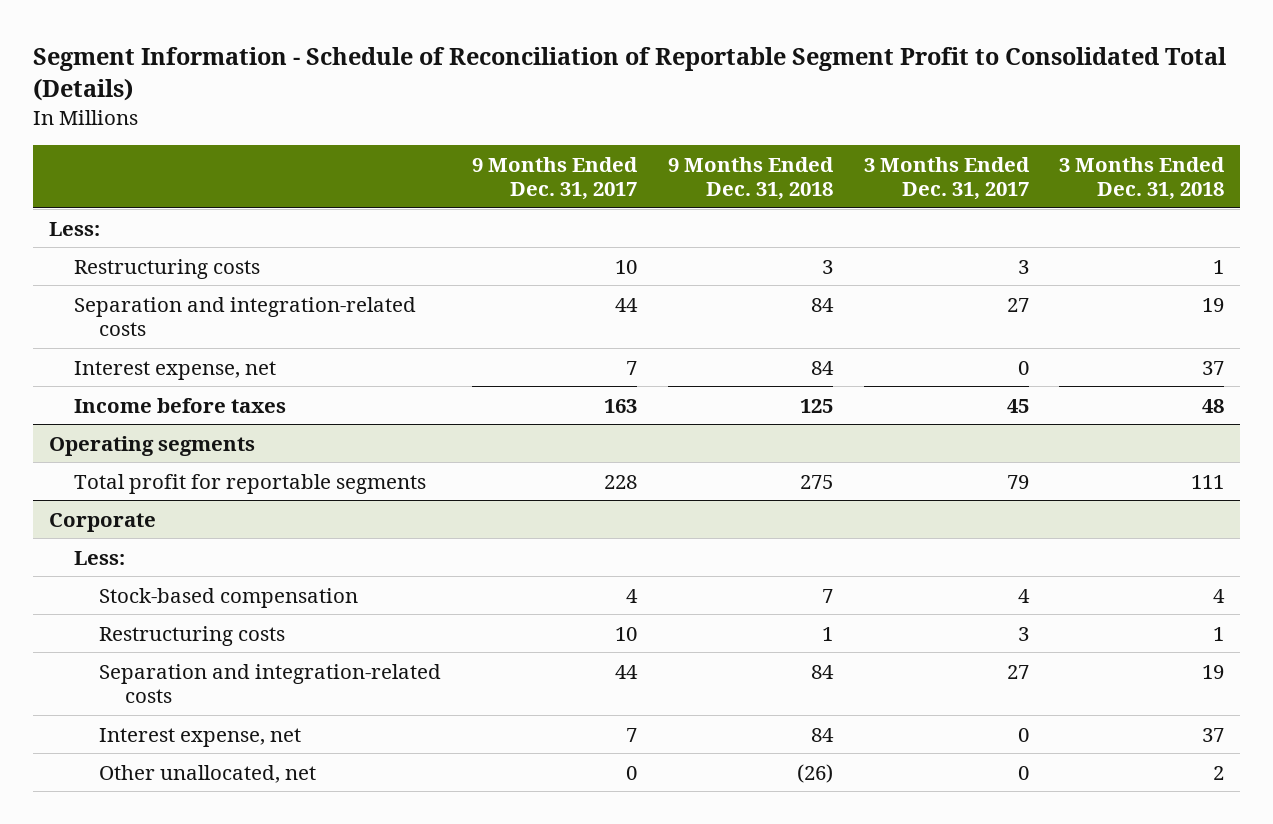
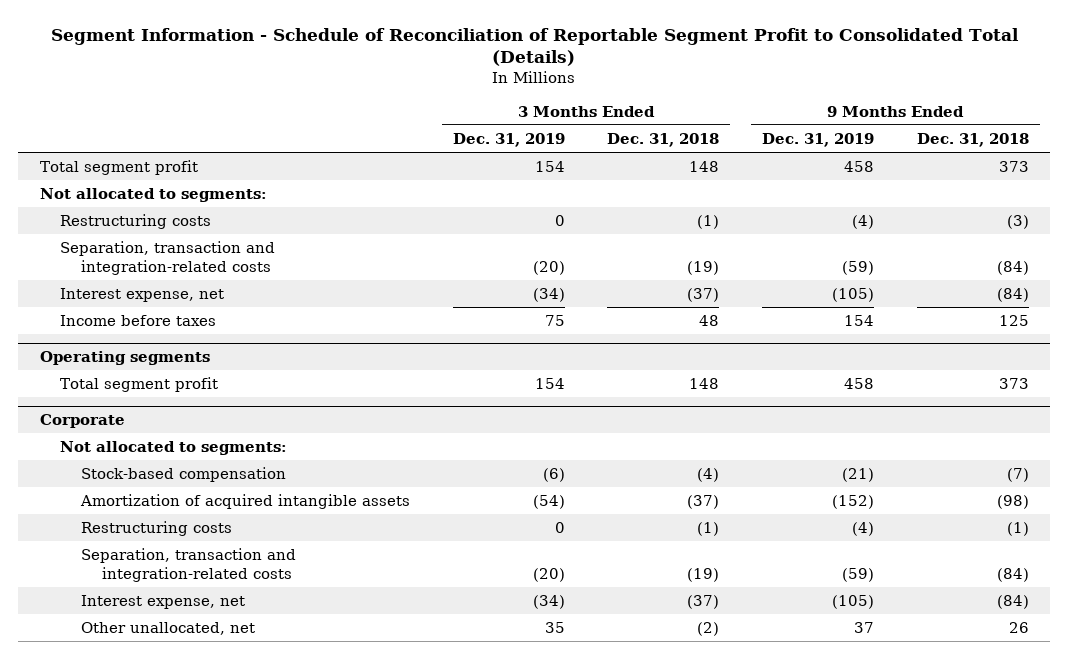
- | 9 Months Ended Dec. 31, 2017 | 9 Months Ended Dec. 31, 2018 | 3 Months Ended Dec. 31, 2017 | 3 Months Ended Dec. 31, 2018
+ | 3 Months Ended Dec. 31, 2019 | 3 Months Ended Dec. 31, 2018 | 9 Months Ended Dec. 31, 2019 | 9 Months Ended Dec. 31, 2018
- Less:
- Restructuring costs | 10 | 3 | 3 | 1
- Separation and integration-related costs | 44 | 84 | 27 | 19
- Interest expense, net | 7 | 84 | 0 | 37
+ Total segment profit | 154 | 148 | 458 | 373
+ Not allocated to segments:
+ Restructuring costs | 0 | (1) | (4) | (3)
+ Separation, transaction and integration-related costs | (20) | (19) | (59) | (84)
+ Interest expense, net | (34) | (37) | (105) | (84)
@ Operating segments
- Total profit for reportable segments | 228 | 275 | 79 | 111
+ Total segment profit | 154 | 148 | 458 | 373
@ Corporate
- Less:
- Stock-based compensation | 4 | 7 | 4 | 4
- Restructuring costs | 10 | 1 | 3 | 1
- Separation and integration-related costs | 44 | 84 | 27 | 19
- Interest expense, net | 7 | 84 | 0 | 37
- Other unallocated, net | 0 | (26) | 0 | 2
+ Not allocated to segments:
+ Stock-based compensation | (6) | (4) | (21) | (7)
+ Amortization of acquired intangible assets | (54) | (37) | (152) | (98)
+ Restructuring costs | 0 | (1) | (4) | (1)
+ Separation, transaction and integration-related costs | (20) | (19) | (59) | (84)
+ Interest expense, net | (34) | (37) | (105) | (84)
+ Other unallocated, net | 35 | (2) | 37 | 26

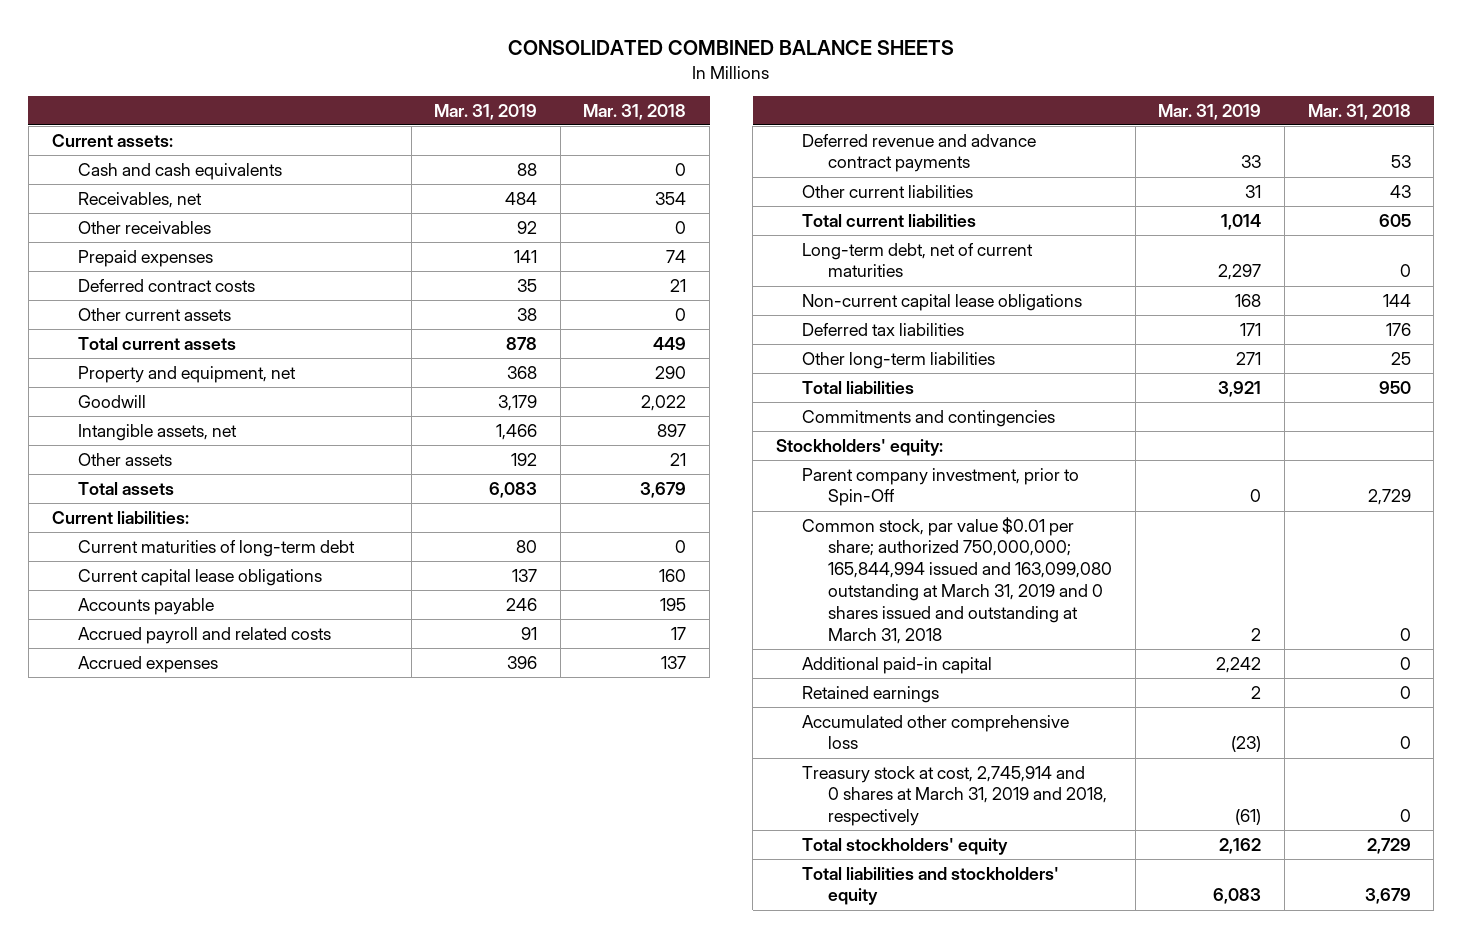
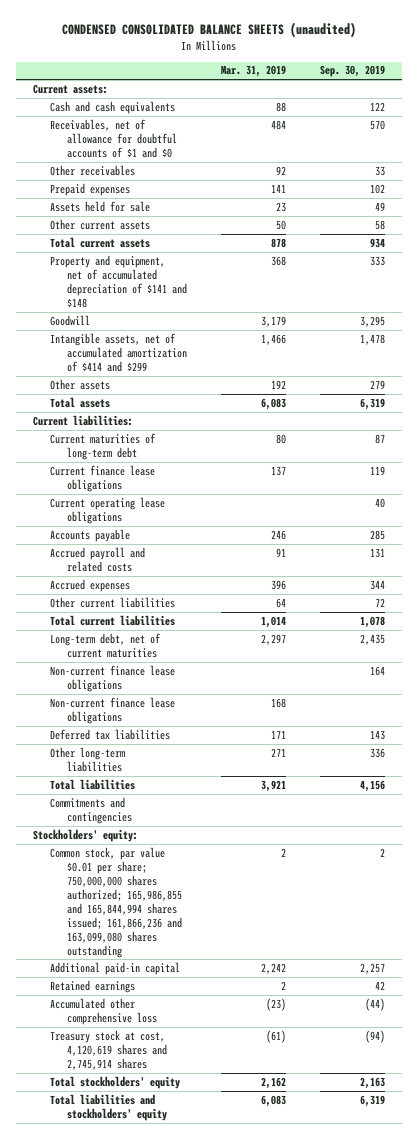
- CONSOLIDATED COMBINED BALANCE SHEETS
+ CONDENSED CONSOLIDATED BALANCE SHEETS (unaudited)
- | Mar. 31, 2019 | Mar. 31, 2018
+ | Mar. 31, 2019 | Sep. 30, 2019
- Receivables, net | 484 | 354
+ Receivables, net of allowance for doubtful accounts of $1 and $0 | 484 | 570
- Deferred contract costs | 35 | 21
- Other current assets | 38 | 0
+ Assets held for sale | 23 | 49
+ Other current assets | 50 | 58
- Property and equipment, net | 368 | 290
+ Property and equipment, net of accumulated depreciation of $141 and $148 | 368 | 333
- Intangible assets, net | 1,466 | 897
+ Intangible assets, net of accumulated amortization of $414 and $299 | 1,466 | 1,478
- Current capital lease obligations | 137 | 160
+ Current finance lease obligations | 137 | 119
+ Current operating lease obligations | | 40
- Deferred revenue and advance contract payments | 33 | 53
- Other current liabilities | 31 | 43
+ Other current liabilities | 64 | 72
- Non-current capital lease obligations | 168 | 144
+ Non-current finance lease obligations | | 164
+ Non-current finance lease obligations | 168 |
- Parent company investment, prior to Spin-Off | 0 | 2,729
- Common stock, par value $0.01 per share; authorized 750,000,000; 165,844,994 issued and 163,099,080 outstanding at March 31, 2019 and 0 shares issued and outstanding at March 31, 2018 | 2 | 0
+ Common stock, par value $0.01 per share; 750,000,000 shares authorized; 165,986,855 and 165,844,994 shares issued; 161,866,236 and 163,099,080 shares outstanding | 2 | 2
- Treasury stock at cost, 2,745,914 and 0 shares at March 31, 2019 and 2018, respectively | (61) | 0
+ Treasury stock at cost, 4,120,619 shares and 2,745,914 shares | (61) | (94)

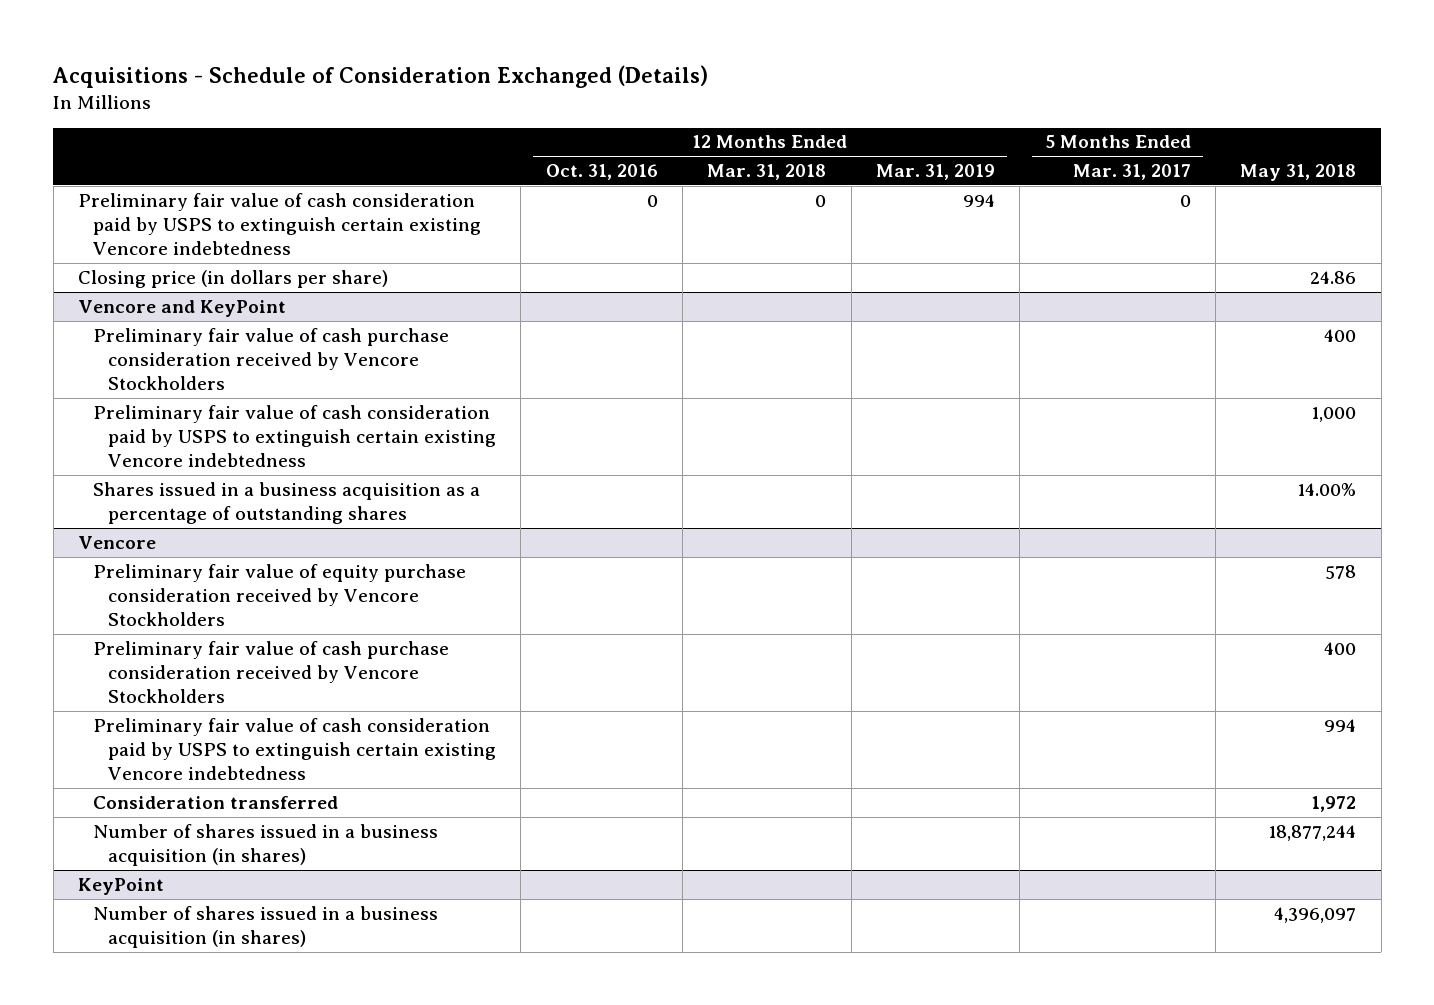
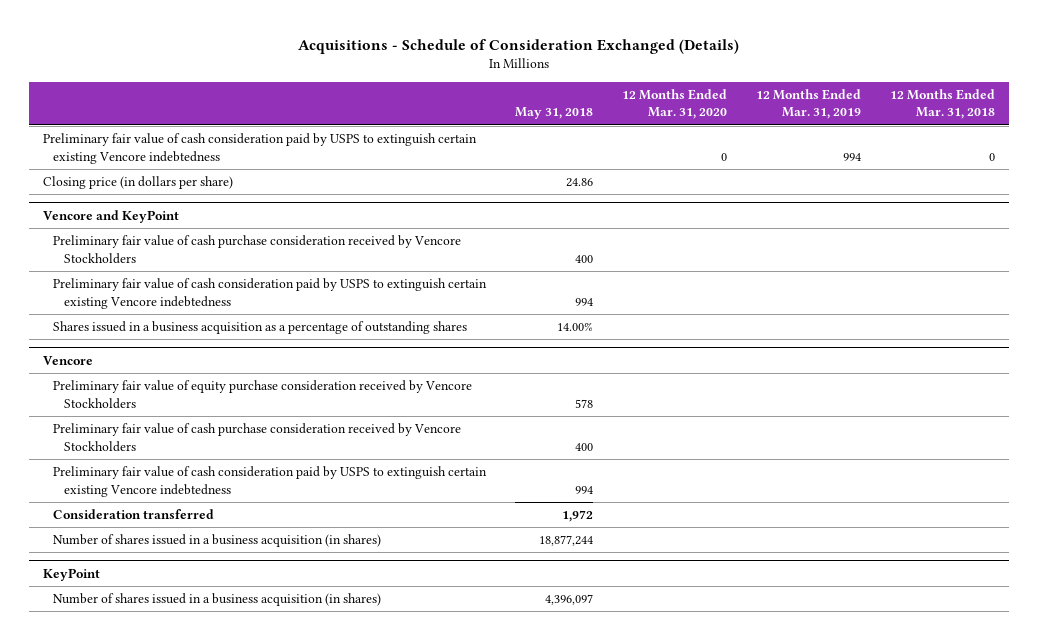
- | 12 Months Ended Oct. 31, 2016 | 12 Months Ended Mar. 31, 2018 | 12 Months Ended Mar. 31, 2019 | 5 Months Ended Mar. 31, 2017 | May 31, 2018
+ | May 31, 2018 | 12 Months Ended Mar. 31, 2020 | 12 Months Ended Mar. 31, 2019 | 12 Months Ended Mar. 31, 2018
@ Vencore and KeyPoint
- Preliminary fair value of cash consideration paid by USPS to extinguish certain existing Vencore indebtedness | | | | | 1,000
+ Preliminary fair value of cash consideration paid by USPS to extinguish certain existing Vencore indebtedness | 994 | | |

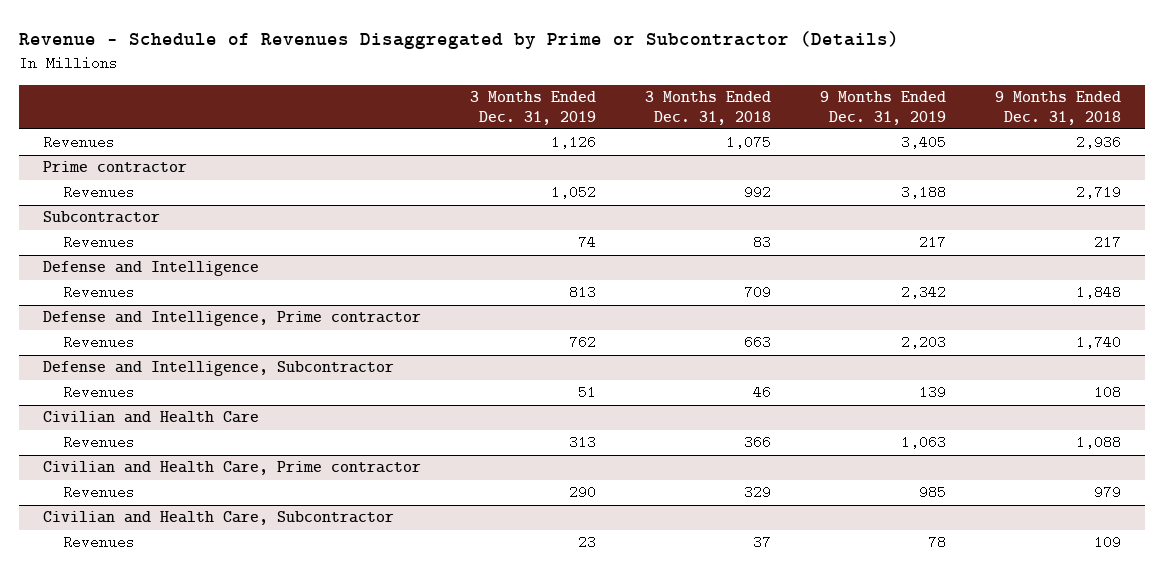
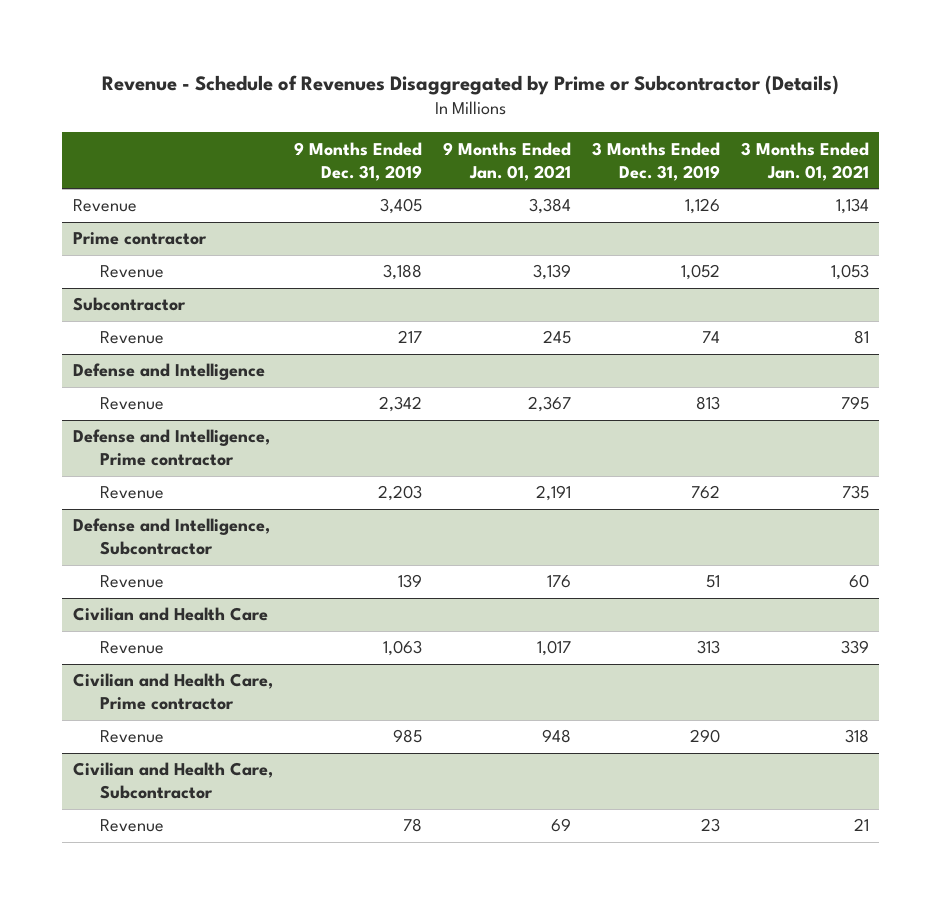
- | 3 Months Ended Dec. 31, 2019 | 3 Months Ended Dec. 31, 2018 | 9 Months Ended Dec. 31, 2019 | 9 Months Ended Dec. 31, 2018
+ | 9 Months Ended Dec. 31, 2019 | 9 Months Ended Jan. 01, 2021 | 3 Months Ended Dec. 31, 2019 | 3 Months Ended Jan. 01, 2021
- Revenues | 1,126 | 1,075 | 3,405 | 2,936
+ Revenue | 3,405 | 3,384 | 1,126 | 1,134
@ Prime contractor
- Revenues | 1,052 | 992 | 3,188 | 2,719
+ Revenue | 3,188 | 3,139 | 1,052 | 1,053
@ Subcontractor
- Revenues | 74 | 83 | 217 | 217
+ Revenue | 217 | 245 | 74 | 81
@ Defense and Intelligence
- Revenues | 813 | 709 | 2,342 | 1,848
+ Revenue | 2,342 | 2,367 | 813 | 795
@ Defense and Intelligence, Prime contractor
- Revenues | 762 | 663 | 2,203 | 1,740
+ Revenue | 2,203 | 2,191 | 762 | 735
@ Defense and Intelligence, Subcontractor
- Revenues | 51 | 46 | 139 | 108
+ Revenue | 139 | 176 | 51 | 60
@ Civilian and Health Care
- Revenues | 313 | 366 | 1,063 | 1,088
+ Revenue | 1,063 | 1,017 | 313 | 339
@ Civilian and Health Care, Prime contractor
- Revenues | 290 | 329 | 985 | 979
+ Revenue | 985 | 948 | 290 | 318
@ Civilian and Health Care, Subcontractor
- Revenues | 23 | 37 | 78 | 109
+ Revenue | 78 | 69 | 23 | 21

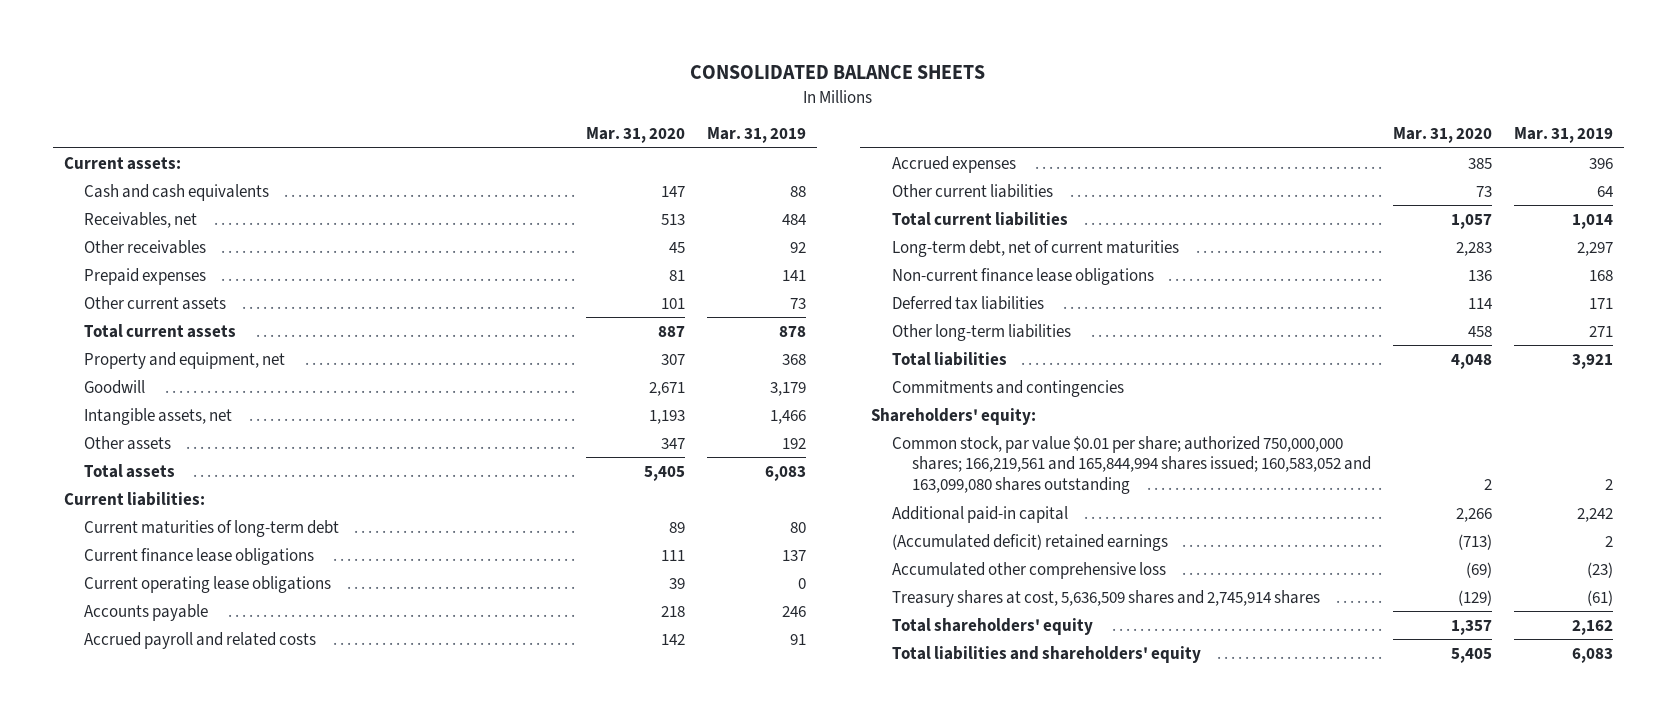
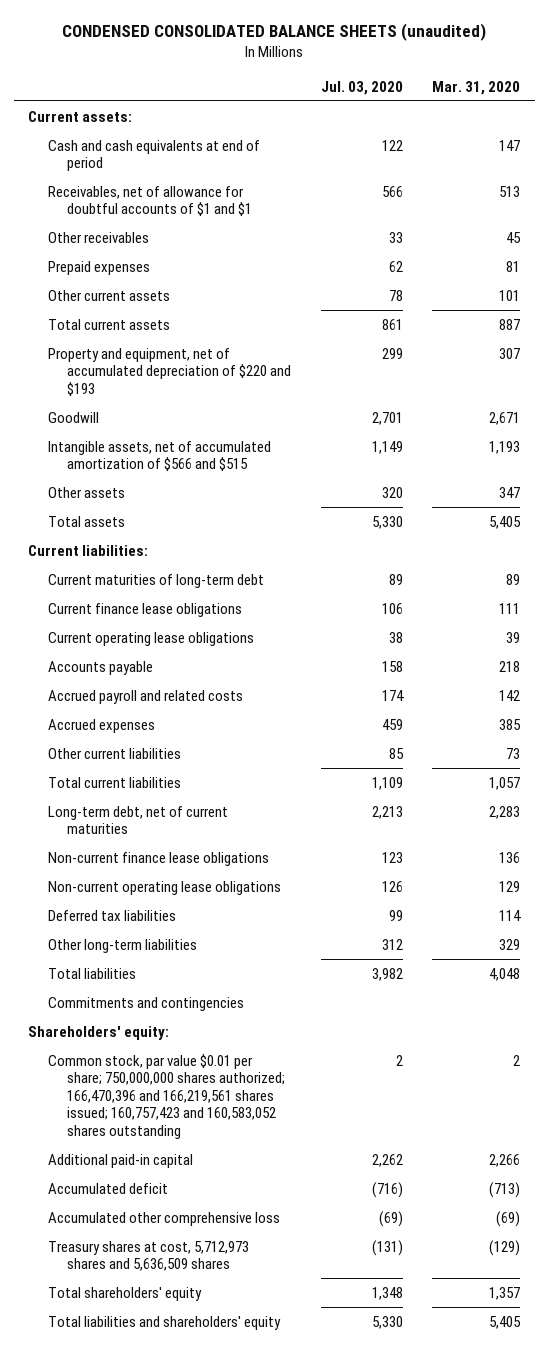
- CONSOLIDATED BALANCE SHEETS
+ CONDENSED CONSOLIDATED BALANCE SHEETS (unaudited)
- | Mar. 31, 2020 | Mar. 31, 2019
+ | Jul. 03, 2020 | Mar. 31, 2020
- Cash and cash equivalents | 147 | 88
- Receivables, net | 513 | 484
+ Cash and cash equivalents at end of period | 122 | 147
+ Receivables, net of allowance for doubtful accounts of $1 and $1 | 566 | 513
- Property and equipment, net | 307 | 368
+ Property and equipment, net of accumulated depreciation of $220 and $193 | 299 | 307
- Intangible assets, net | 1,193 | 1,466
+ Intangible assets, net of accumulated amortization of $566 and $515 | 1,149 | 1,193
+ Non-current operating lease obligations | 126 | 129
- Other long-term liabilities | 458 | 271
+ Other long-term liabilities | 312 | 329
- Common stock, par value $0.01 per share; authorized 750,000,000 shares; 166,219,561 and 165,844,994 shares issued; 160,583,052 and 163,099,080 shares outstanding | 2 | 2
+ Common stock, par value $0.01 per share; 750,000,000 shares authorized; 166,470,396 and 166,219,561 shares issued; 160,757,423 and 160,583,052 shares outstanding | 2 | 2
- (Accumulated deficit) retained earnings | (713) | 2
+ Accumulated deficit | (716) | (713)
- Treasury shares at cost, 5,636,509 shares and 2,745,914 shares | (129) | (61)
+ Treasury shares at cost, 5,712,973 shares and 5,636,509 shares | (131) | (129)

